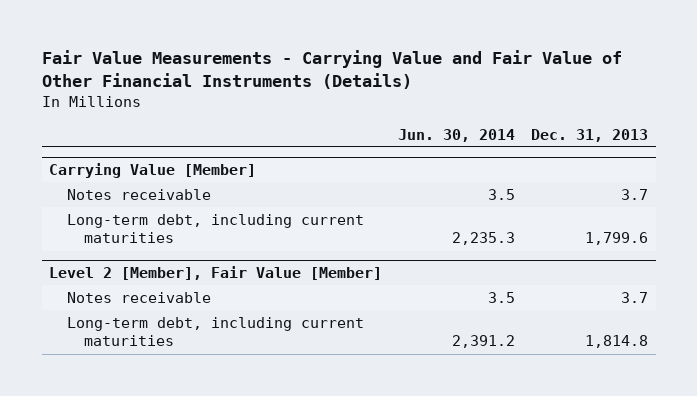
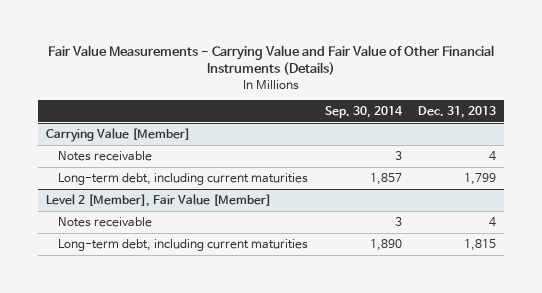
- | Jun. 30, 2014 | Dec. 31, 2013
+ | Sep. 30, 2014 | Dec. 31, 2013
@ Carrying Value [Member]
- Notes receivable | 3.5 | 3.7
- Long-term debt, including current maturities | 2,235.3 | 1,799.6
+ Notes receivable | 3 | 4
+ Long-term debt, including current maturities | 1,857 | 1,799
@ Level 2 [Member], Fair Value [Member]
- Notes receivable | 3.5 | 3.7
- Long-term debt, including current maturities | 2,391.2 | 1,814.8
+ Notes receivable | 3 | 4
+ Long-term debt, including current maturities | 1,890 | 1,815

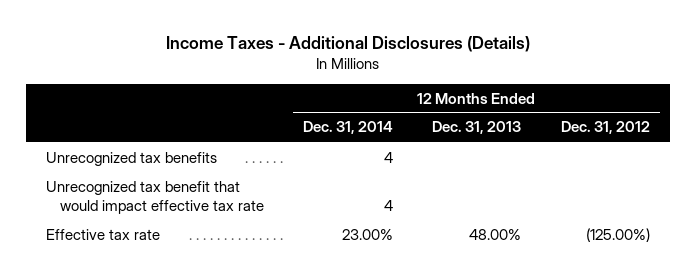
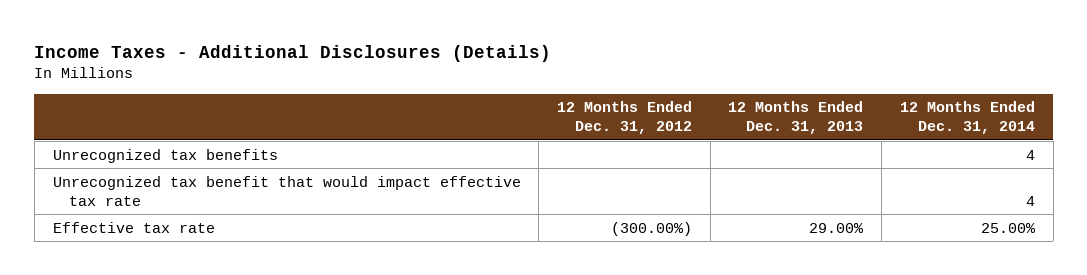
- | 12 Months Ended Dec. 31, 2014 | 12 Months Ended Dec. 31, 2013 | 12 Months Ended Dec. 31, 2012
+ | 12 Months Ended Dec. 31, 2012 | 12 Months Ended Dec. 31, 2013 | 12 Months Ended Dec. 31, 2014
- Effective tax rate | 23.00% | 48.00% | (125.00%)
+ Effective tax rate | (300.00%) | 29.00% | 25.00%

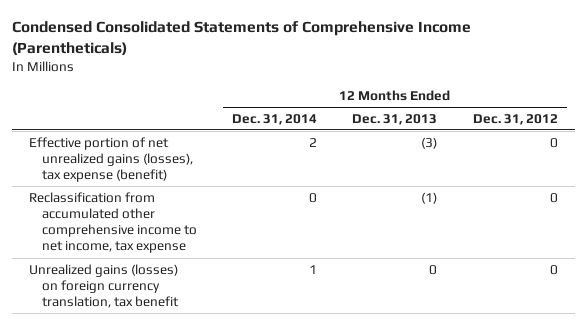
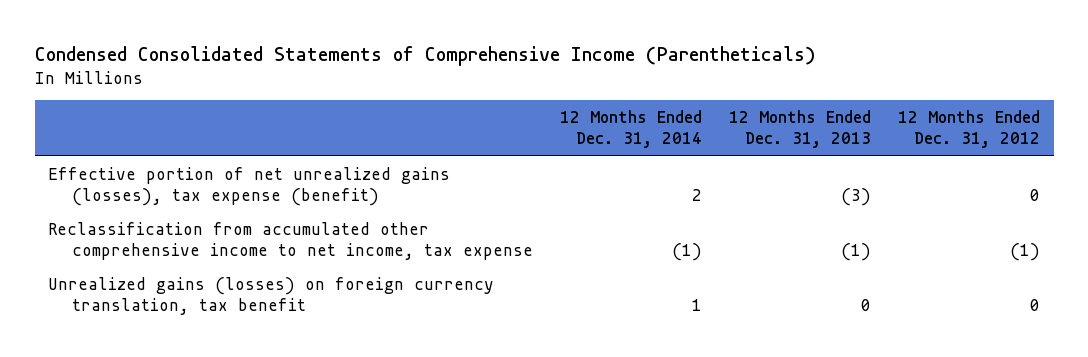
- Reclassification from accumulated other comprehensive income to net income, tax expense | 0 | (1) | 0
+ Reclassification from accumulated other comprehensive income to net income, tax expense | (1) | (1) | (1)

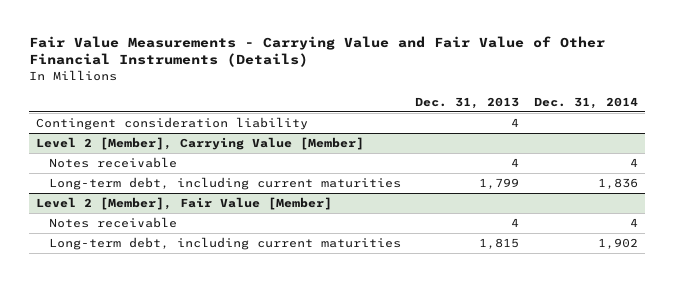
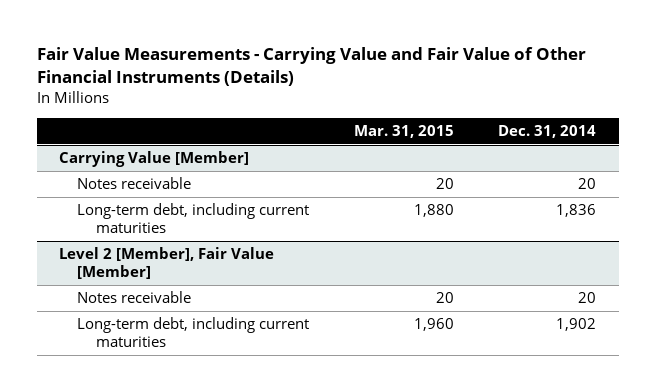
- | Dec. 31, 2013 | Dec. 31, 2014
+ | Mar. 31, 2015 | Dec. 31, 2014
- Contingent consideration liability | 4 |
- Level 2 [Member], Carrying Value [Member]
- Notes receivable | 4 | 4
+ Carrying Value [Member]
+ Notes receivable | 20 | 20
@ Level 2 [Member], Fair Value [Member]
- Notes receivable | 4 | 4
+ Notes receivable | 20 | 20

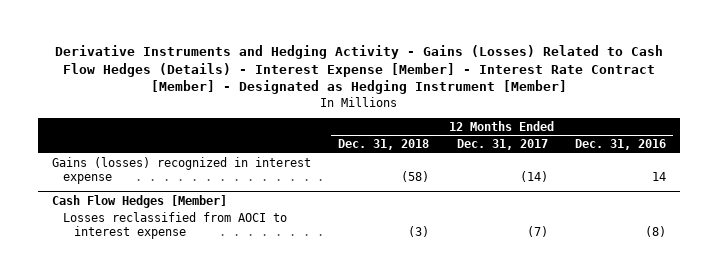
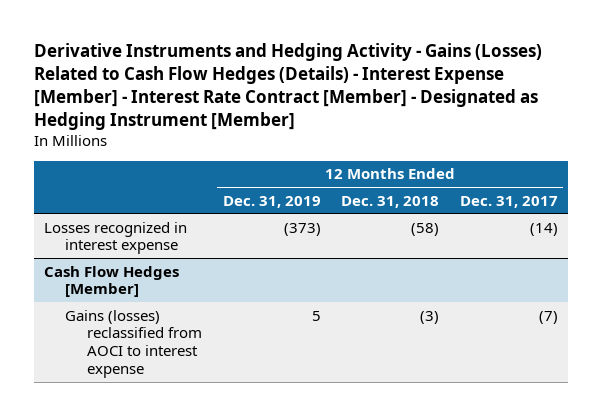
- | 12 Months Ended Dec. 31, 2018 | 12 Months Ended Dec. 31, 2017 | 12 Months Ended Dec. 31, 2016
+ | 12 Months Ended Dec. 31, 2019 | 12 Months Ended Dec. 31, 2018 | 12 Months Ended Dec. 31, 2017
- Gains (losses) recognized in interest expense | (58) | (14) | 14
+ Losses recognized in interest expense | (373) | (58) | (14)
@ Cash Flow Hedges [Member]
- Losses reclassified from AOCI to interest expense | (3) | (7) | (8)
+ Gains (losses) reclassified from AOCI to interest expense | 5 | (3) | (7)

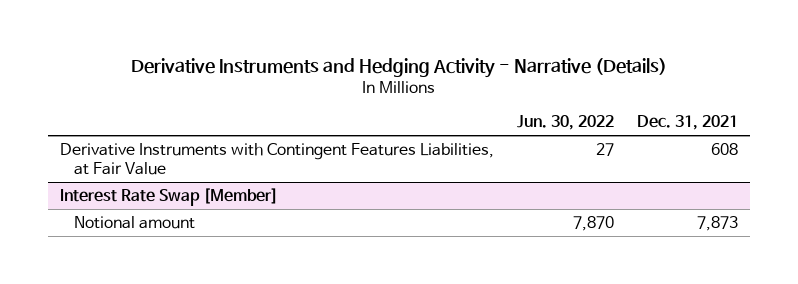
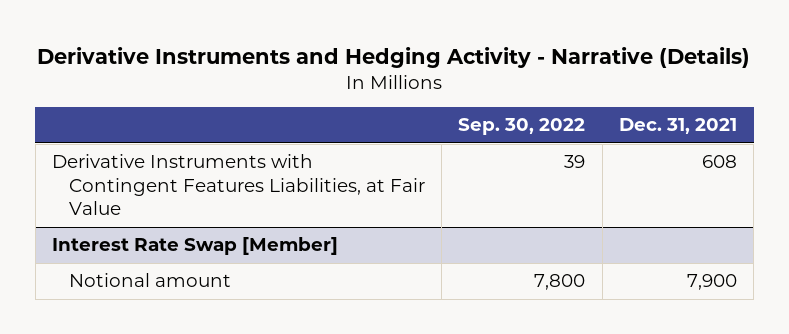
- | Jun. 30, 2022 | Dec. 31, 2021
+ | Sep. 30, 2022 | Dec. 31, 2021
@ Interest Rate Swap [Member]
- Notional amount | 7,870 | 7,873
+ Notional amount | 7,800 | 7,900

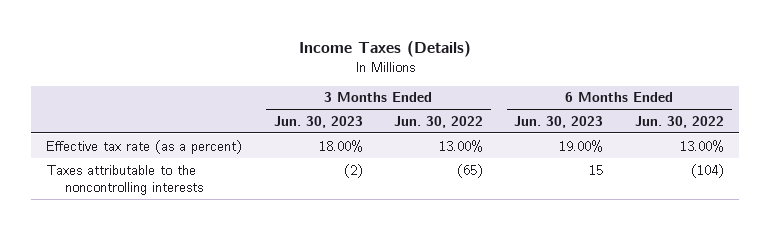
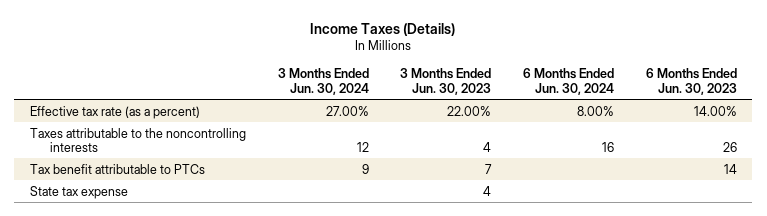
- | 3 Months Ended Jun. 30, 2023 | 3 Months Ended Jun. 30, 2022 | 6 Months Ended Jun. 30, 2023 | 6 Months Ended Jun. 30, 2022
+ | 3 Months Ended Jun. 30, 2024 | 3 Months Ended Jun. 30, 2023 | 6 Months Ended Jun. 30, 2024 | 6 Months Ended Jun. 30, 2023
- Effective tax rate (as a percent) | 18.00% | 13.00% | 19.00% | 13.00%
- Taxes attributable to the noncontrolling interests | (2) | (65) | 15 | (104)
+ Effective tax rate (as a percent) | 27.00% | 22.00% | 8.00% | 14.00%
+ Taxes attributable to the noncontrolling interests | 12 | 4 | 16 | 26
+ Tax benefit attributable to PTCs | 9 | 7 | | 14
+ State tax expense | | 4 | |

